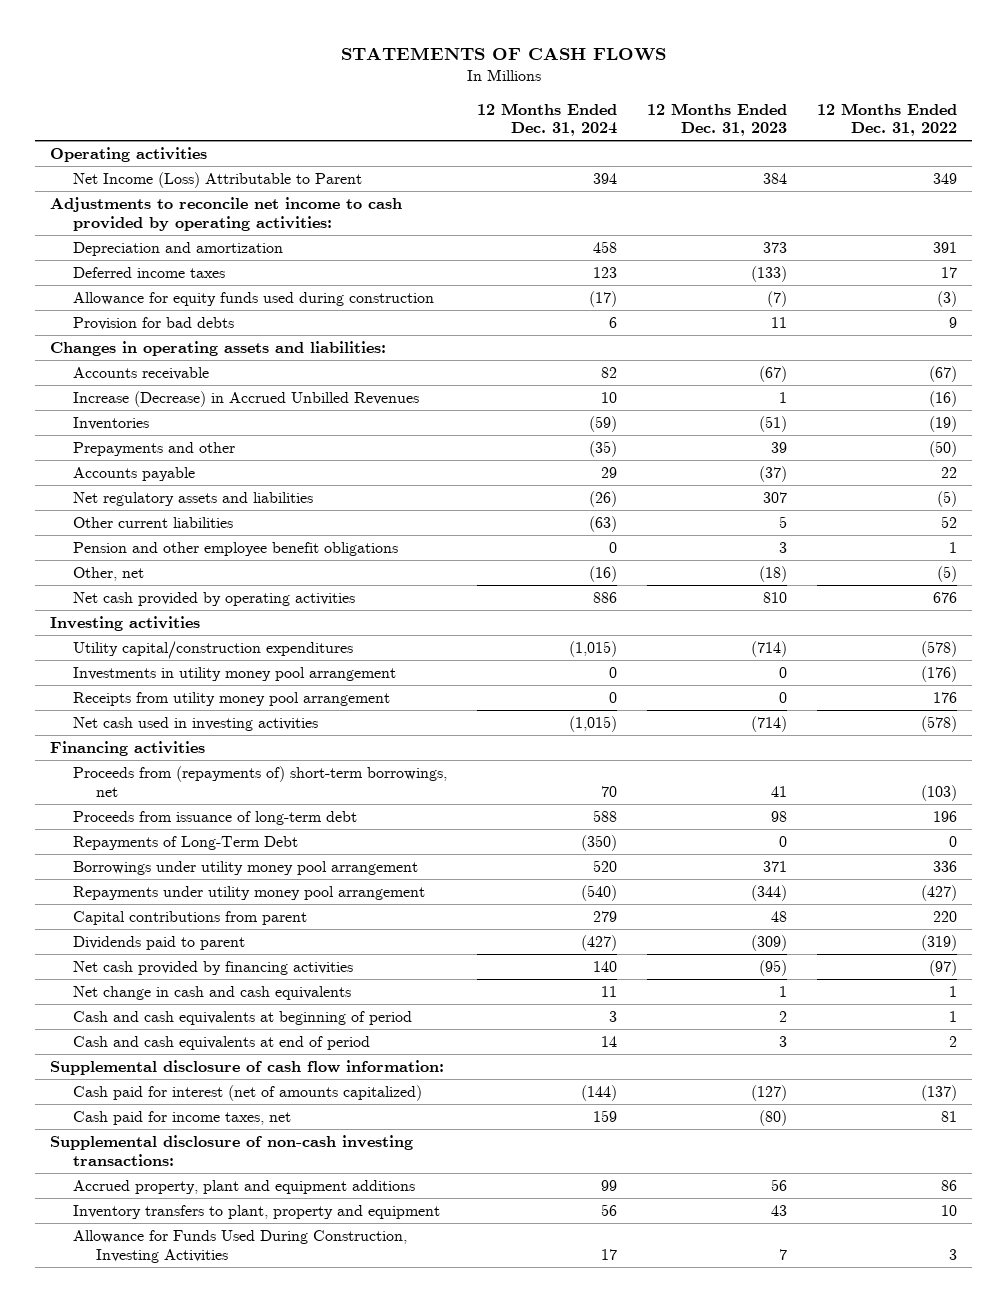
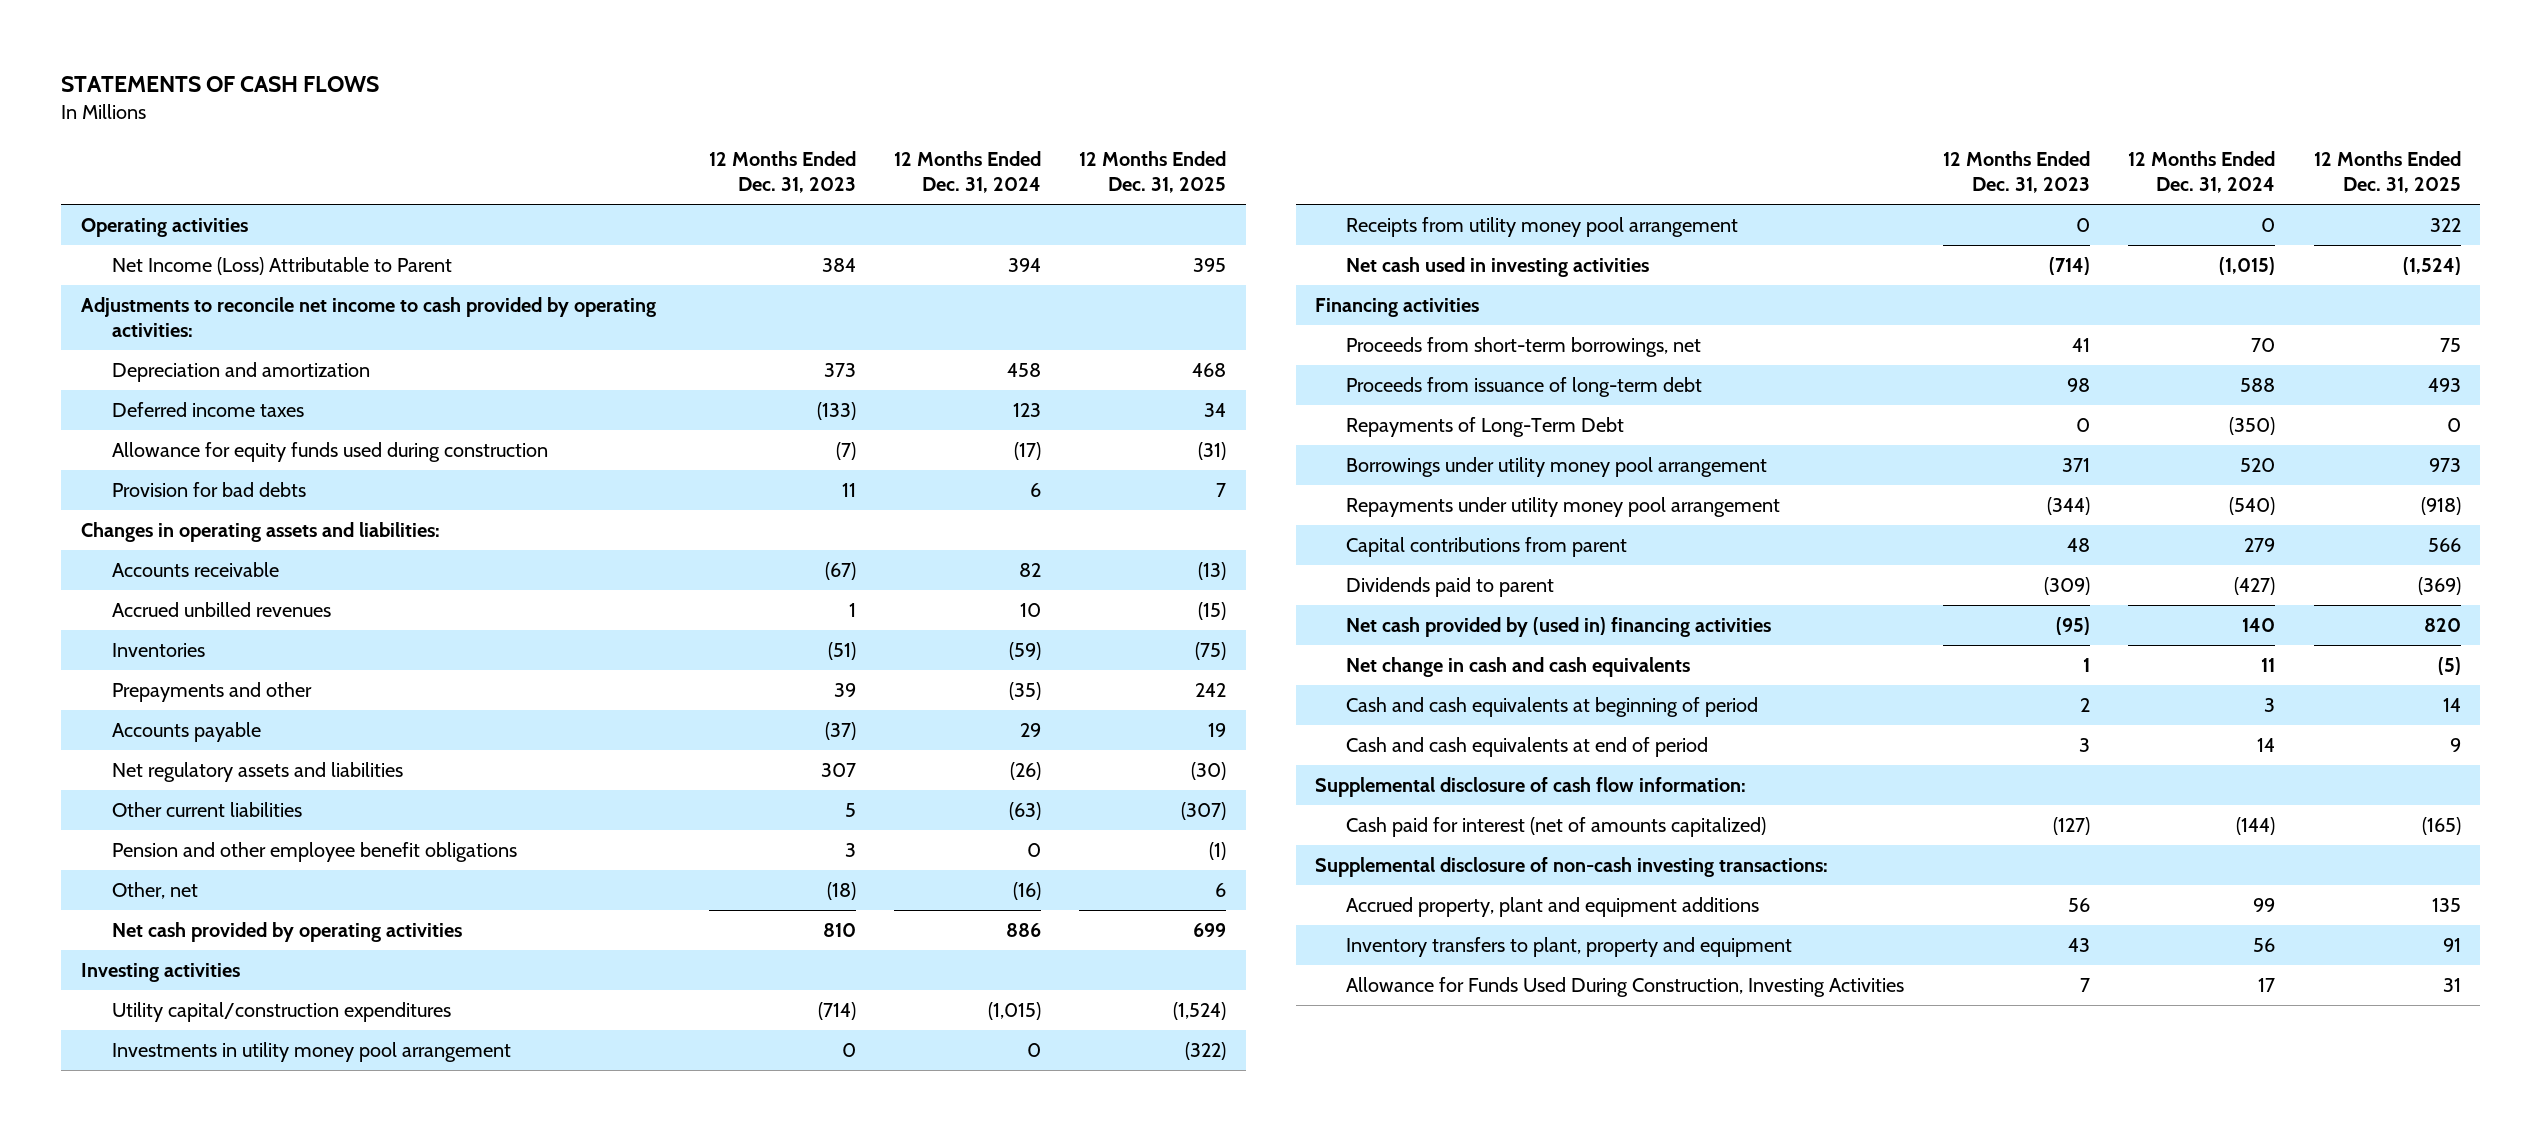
- | 12 Months Ended Dec. 31, 2024 | 12 Months Ended Dec. 31, 2023 | 12 Months Ended Dec. 31, 2022
+ | 12 Months Ended Dec. 31, 2023 | 12 Months Ended Dec. 31, 2024 | 12 Months Ended Dec. 31, 2025
- Increase (Decrease) in Accrued Unbilled Revenues | 10 | 1 | (16)
+ Accrued unbilled revenues | 1 | 10 | (15)
- Proceeds from (repayments of) short-term borrowings, net | 70 | 41 | (103)
+ Proceeds from short-term borrowings, net | 41 | 70 | 75
- Net cash provided by financing activities | 140 | (95) | (97)
+ Net cash provided by (used in) financing activities | (95) | 140 | 820
- Cash paid for income taxes, net | 159 | (80) | 81

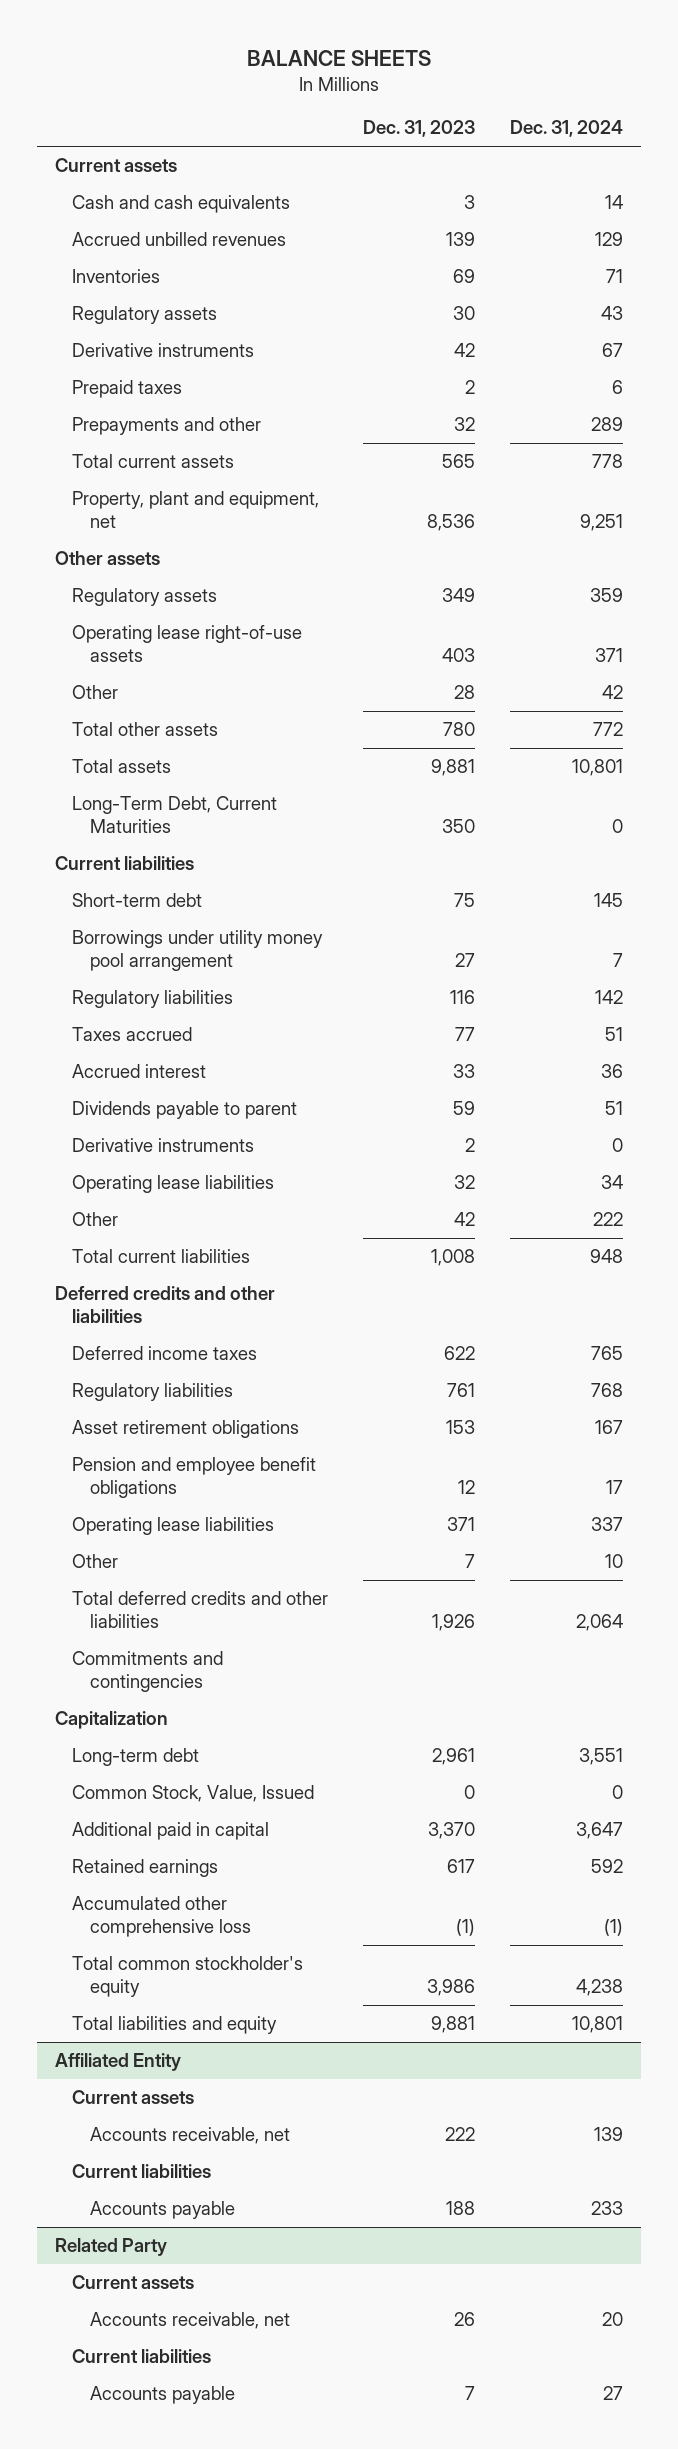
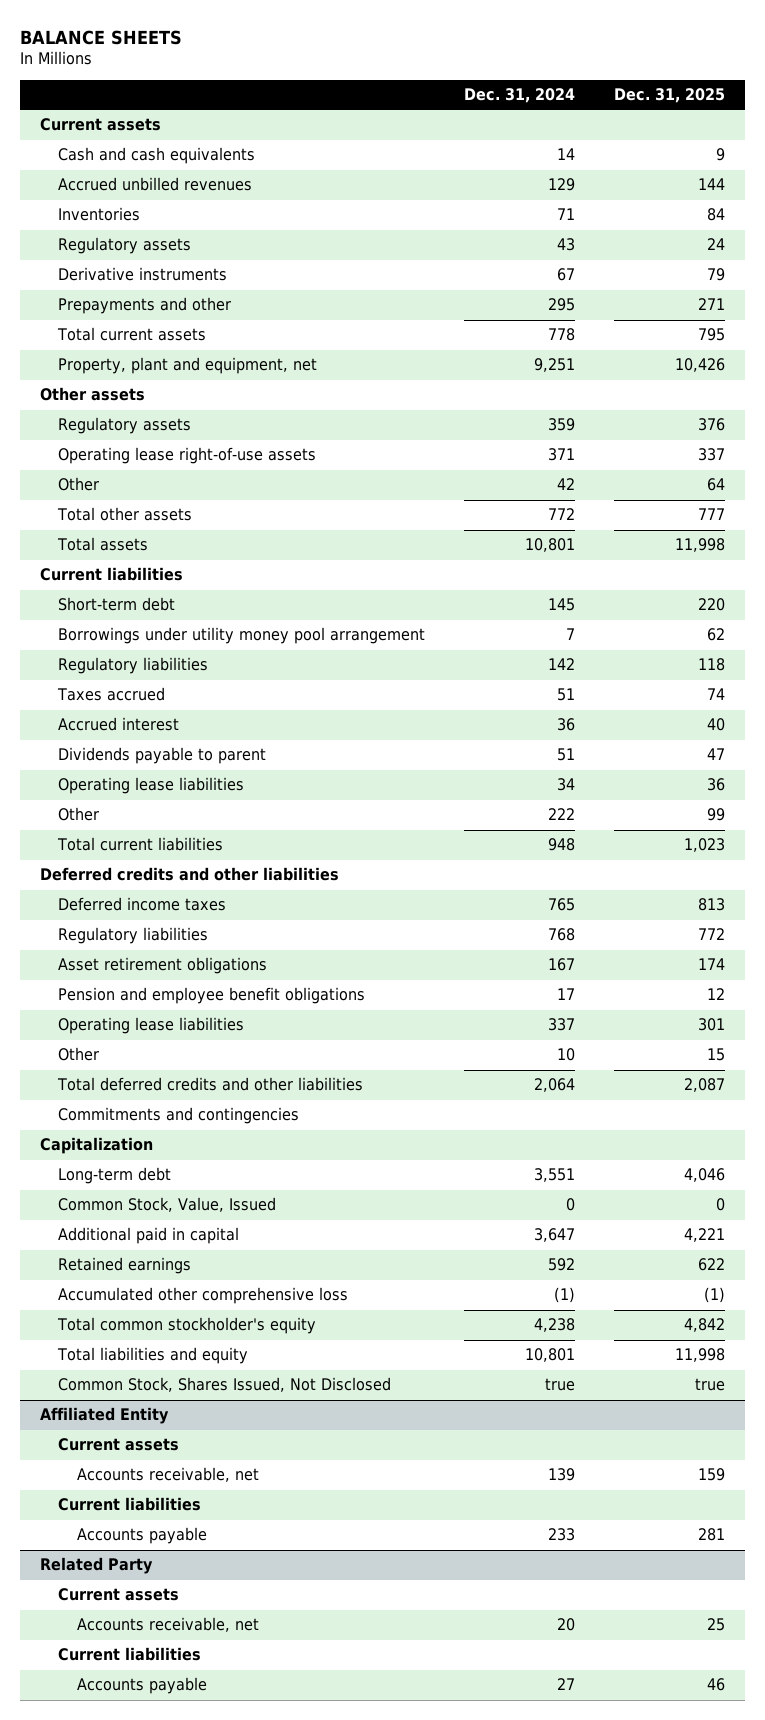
- | Dec. 31, 2023 | Dec. 31, 2024
+ | Dec. 31, 2024 | Dec. 31, 2025
- Prepaid taxes | 2 | 6
- Prepayments and other | 32 | 289
+ Prepayments and other | 295 | 271
- Long-Term Debt, Current Maturities | 350 | 0
- Derivative instruments | 2 | 0
+ Common Stock, Shares Issued, Not Disclosed | true | true

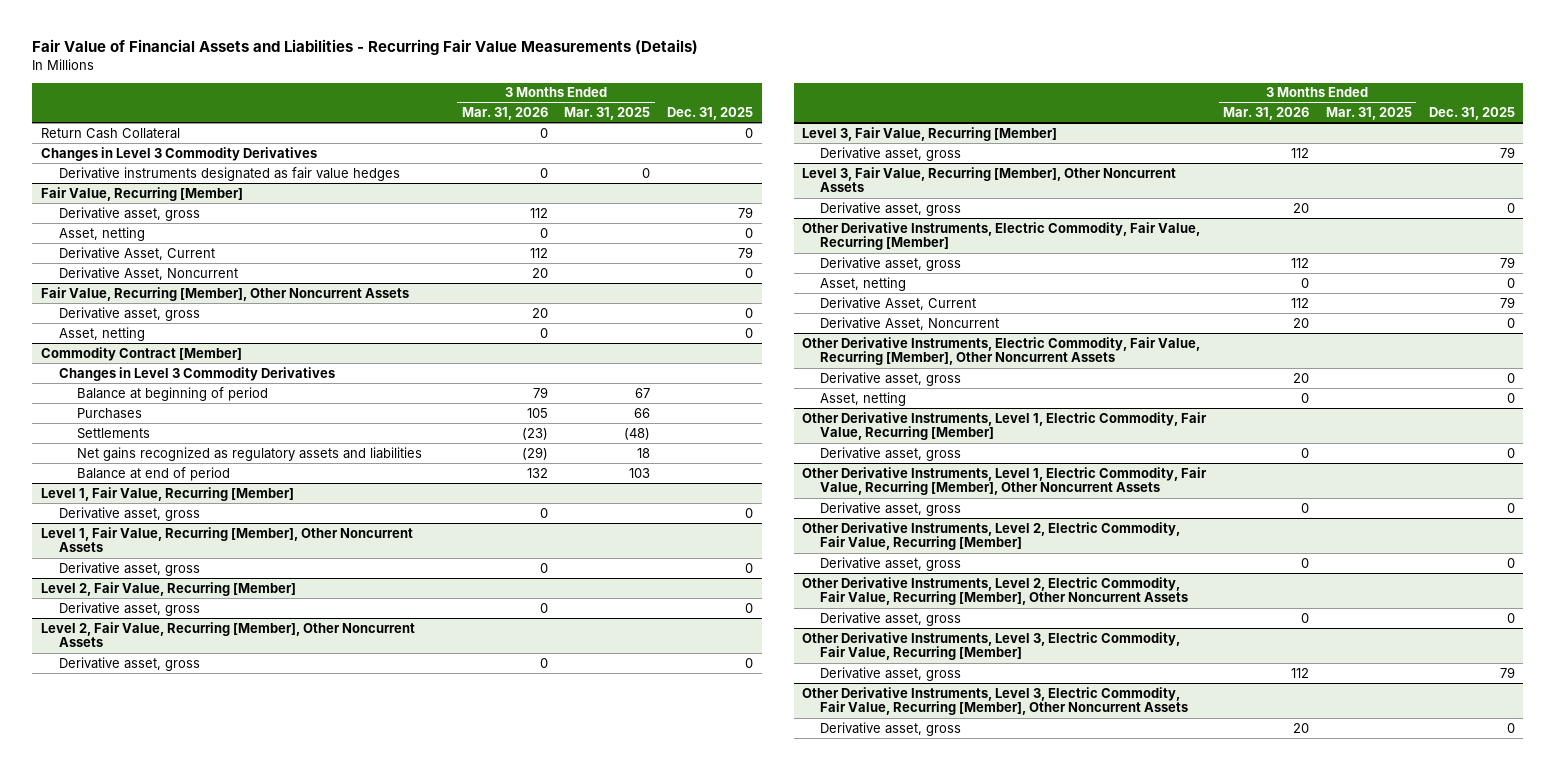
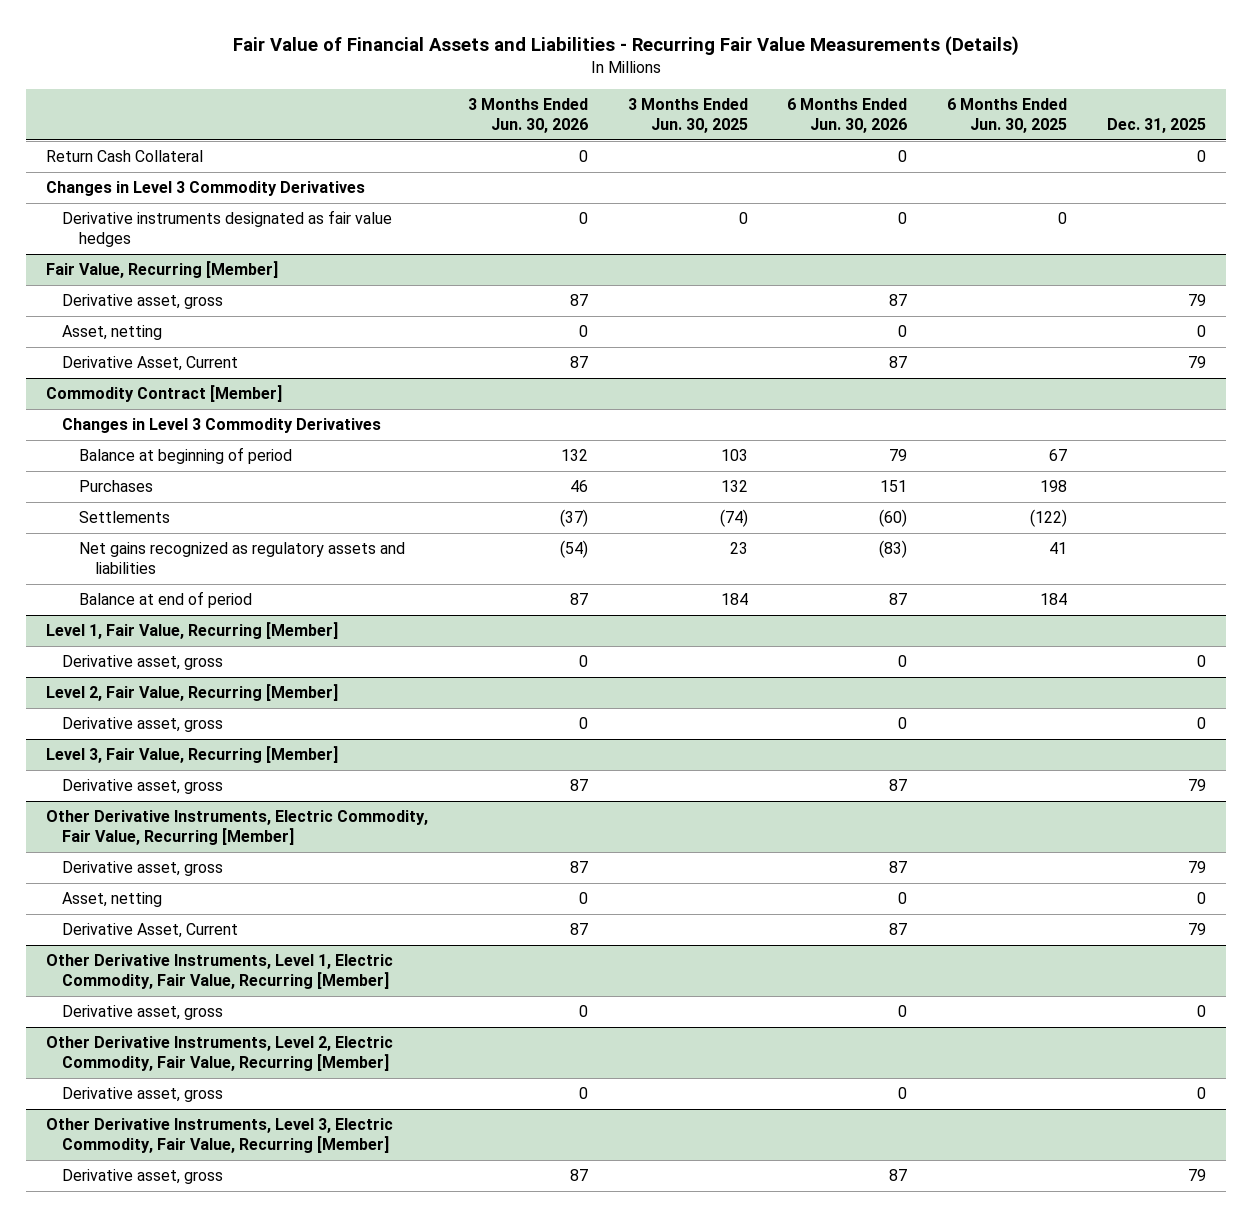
- | 3 Months Ended Mar. 31, 2026 | 3 Months Ended Mar. 31, 2025 | Dec. 31, 2025
+ | 3 Months Ended Jun. 30, 2026 | 3 Months Ended Jun. 30, 2025 | 6 Months Ended Jun. 30, 2026 | 6 Months Ended Jun. 30, 2025 | Dec. 31, 2025
@ Fair Value, Recurring [Member]
- Derivative Asset, Noncurrent | 20 | | 0
- Fair Value, Recurring [Member], Other Noncurrent Assets
- Derivative asset, gross | 20 | | 0
- Asset, netting | 0 | | 0
- Level 1, Fair Value, Recurring [Member], Other Noncurrent Assets
- Derivative asset, gross | 0 | | 0
- Level 2, Fair Value, Recurring [Member], Other Noncurrent Assets
- Derivative asset, gross | 0 | | 0
- Level 3, Fair Value, Recurring [Member], Other Noncurrent Assets
- Derivative asset, gross | 20 | | 0
@ Other Derivative Instruments, Electric Commodity, Fair Value, Recurring [Member]
- Derivative Asset, Noncurrent | 20 | | 0
- Other Derivative Instruments, Electric Commodity, Fair Value, Recurring [Member], Other Noncurrent Assets
- Derivative asset, gross | 20 | | 0
- Asset, netting | 0 | | 0
- Other Derivative Instruments, Level 1, Electric Commodity, Fair Value, Recurring [Member], Other Noncurrent Assets
- Derivative asset, gross | 0 | | 0
- Other Derivative Instruments, Level 2, Electric Commodity, Fair Value, Recurring [Member], Other Noncurrent Assets
- Derivative asset, gross | 0 | | 0
- Other Derivative Instruments, Level 3, Electric Commodity, Fair Value, Recurring [Member], Other Noncurrent Assets
- Derivative asset, gross | 20 | | 0

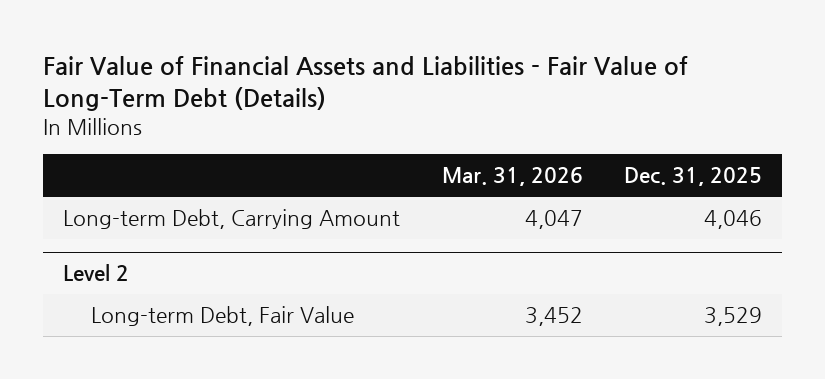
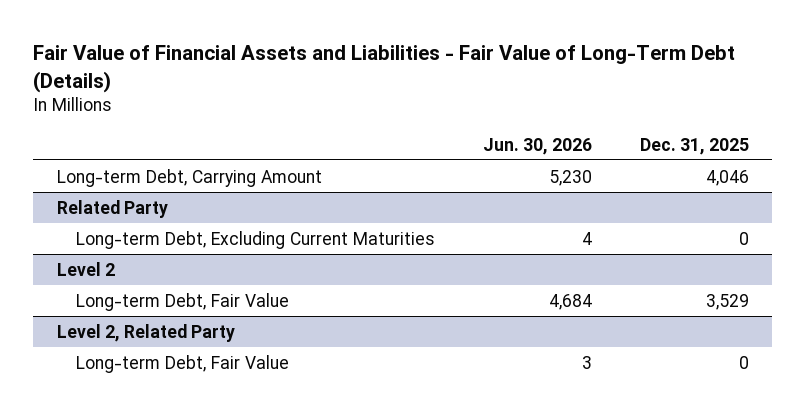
- | Mar. 31, 2026 | Dec. 31, 2025
+ | Jun. 30, 2026 | Dec. 31, 2025
+ Related Party
+ Long-term Debt, Excluding Current Maturities | 4 | 0
+ Level 2, Related Party
+ Long-term Debt, Fair Value | 3 | 0

